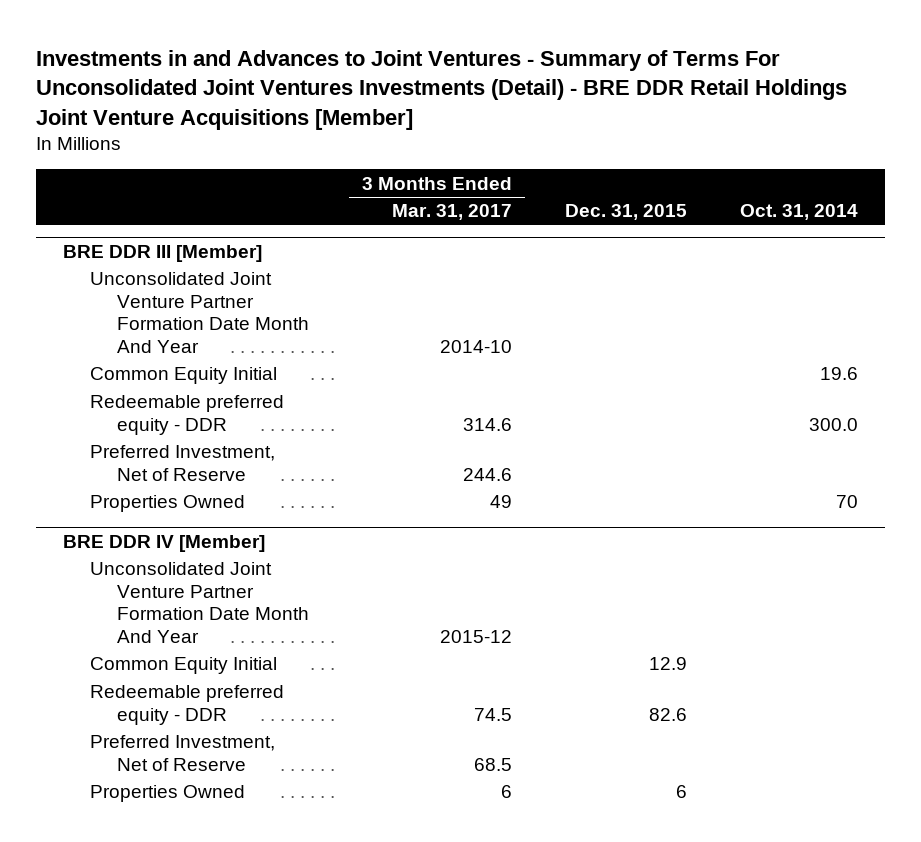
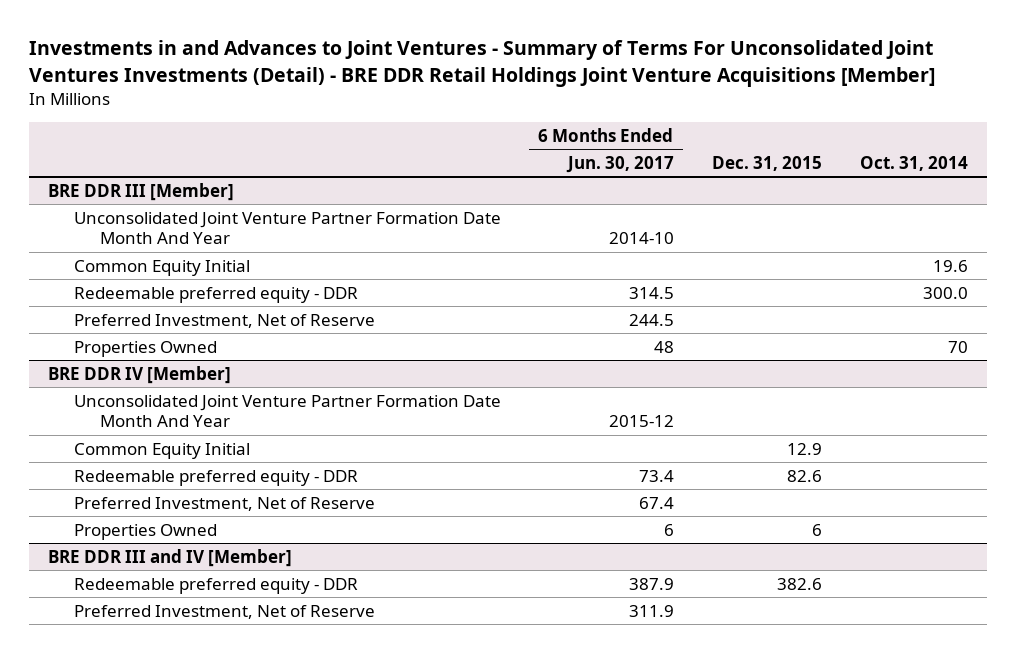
- | 3 Months Ended Mar. 31, 2017 | Dec. 31, 2015 | Oct. 31, 2014
+ | 6 Months Ended Jun. 30, 2017 | Dec. 31, 2015 | Oct. 31, 2014
+ BRE DDR III and IV [Member]
+ Redeemable preferred equity - DDR | 387.9 | 382.6 |
+ Preferred Investment, Net of Reserve | 311.9 | |

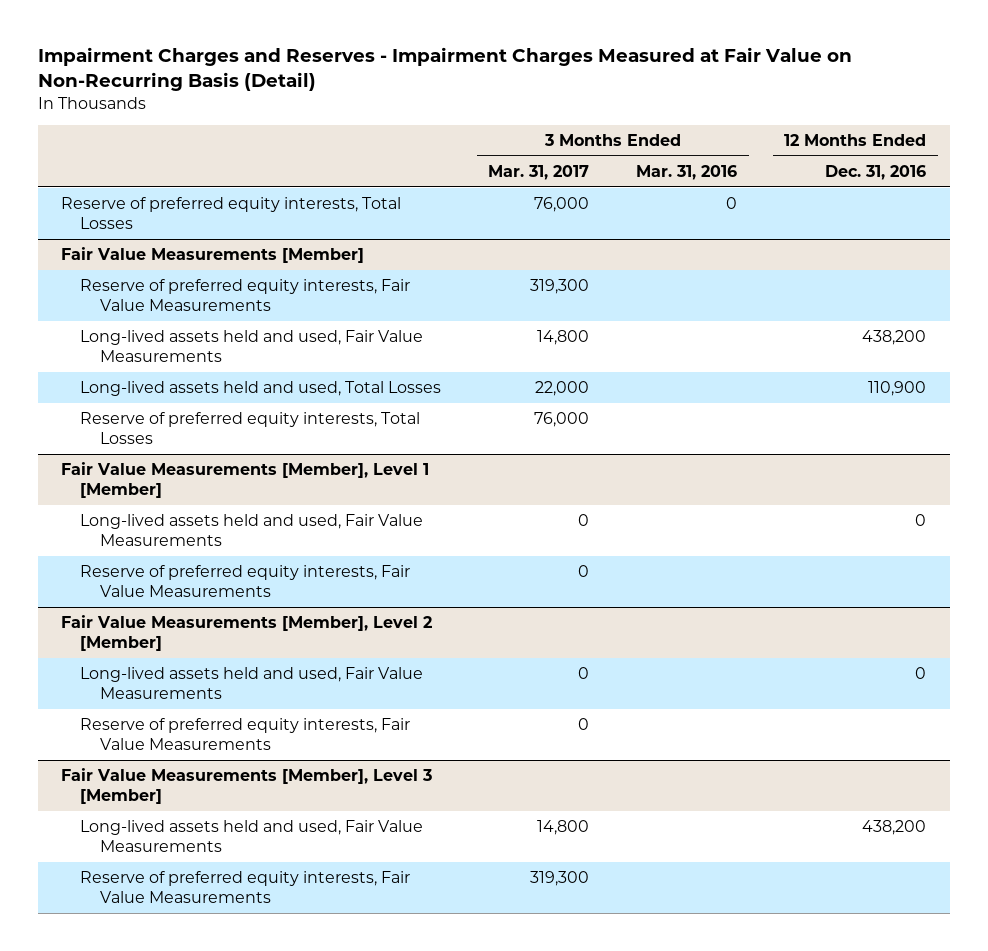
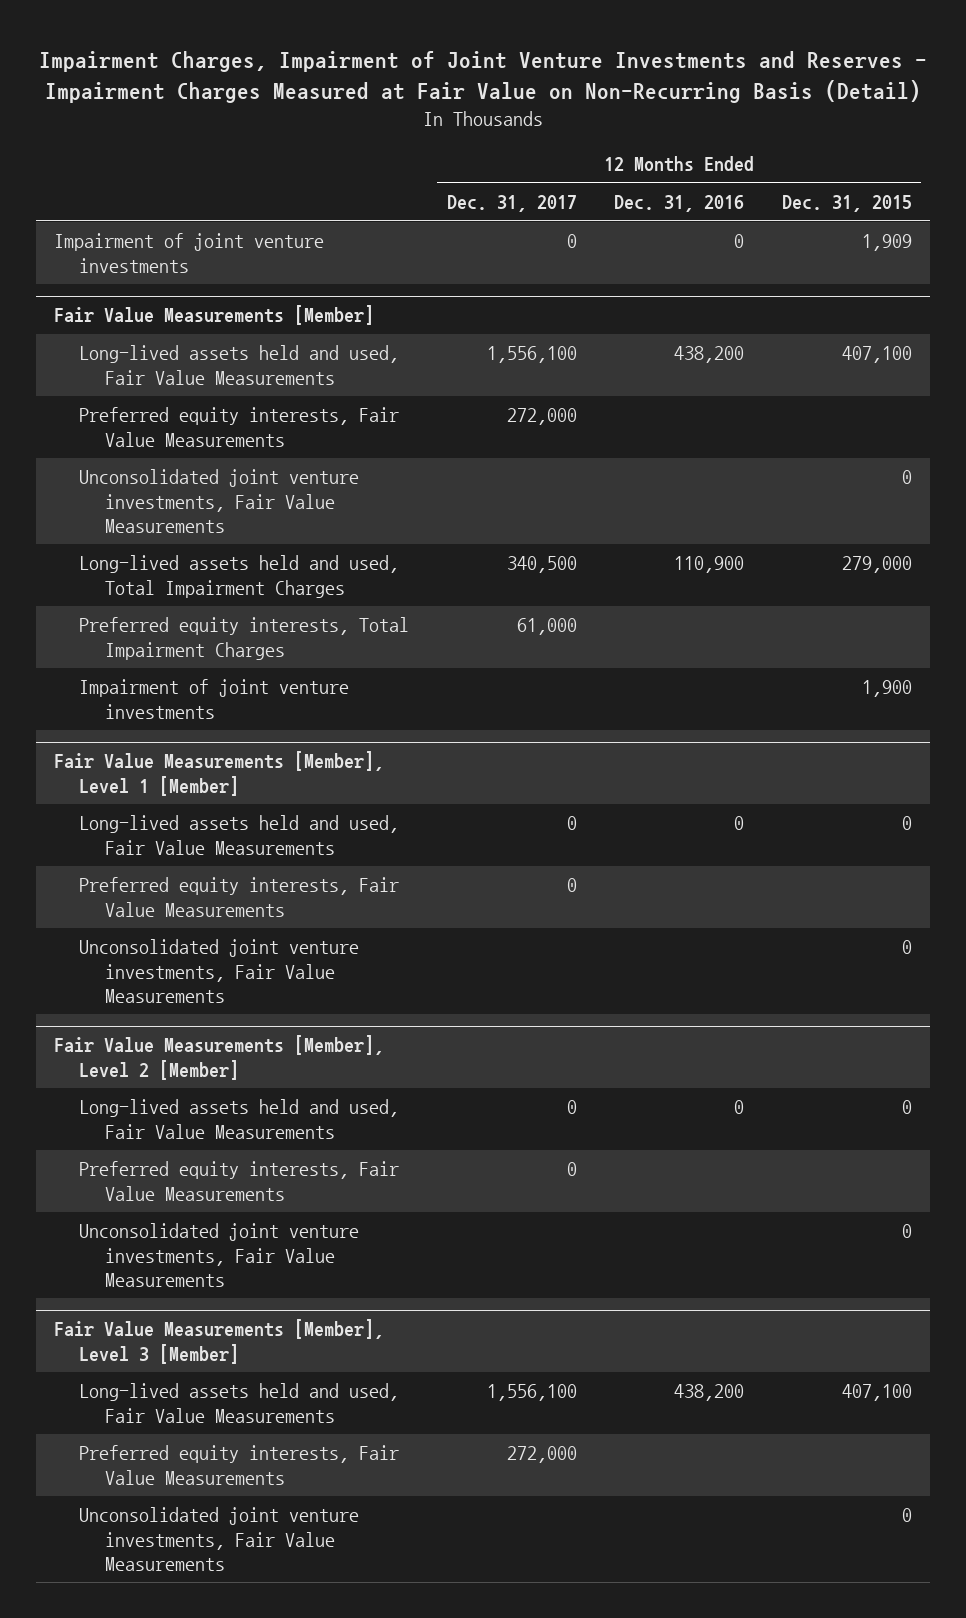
- Impairment Charges and Reserves - Impairment Charges Measured at Fair Value on Non-Recurring Basis (Detail)
+ Impairment Charges, Impairment of Joint Venture Investments and Reserves - Impairment Charges Measured at Fair Value on Non-Recurring Basis (Detail)
- | 3 Months Ended Mar. 31, 2017 | 3 Months Ended Mar. 31, 2016 | 12 Months Ended Dec. 31, 2016
+ | 12 Months Ended Dec. 31, 2017 | 12 Months Ended Dec. 31, 2016 | 12 Months Ended Dec. 31, 2015
- Reserve of preferred equity interests, Total Losses | 76,000 | 0 |
+ Impairment of joint venture investments | 0 | 0 | 1,909
@ Fair Value Measurements [Member]
- Reserve of preferred equity interests, Fair Value Measurements | 319,300 | |
- Long-lived assets held and used, Total Losses | 22,000 | | 110,900
- Reserve of preferred equity interests, Total Losses | 76,000 | |
+ Preferred equity interests, Fair Value Measurements | 272,000 | |
+ Unconsolidated joint venture investments, Fair Value Measurements | | | 0
+ Long-lived assets held and used, Total Impairment Charges | 340,500 | 110,900 | 279,000
+ Preferred equity interests, Total Impairment Charges | 61,000 | |
+ Impairment of joint venture investments | | | 1,900
@ Fair Value Measurements [Member], Level 1 [Member]
- Reserve of preferred equity interests, Fair Value Measurements | 0 | |
+ Preferred equity interests, Fair Value Measurements | 0 | |
+ Unconsolidated joint venture investments, Fair Value Measurements | | | 0
@ Fair Value Measurements [Member], Level 2 [Member]
- Reserve of preferred equity interests, Fair Value Measurements | 0 | |
+ Preferred equity interests, Fair Value Measurements | 0 | |
+ Unconsolidated joint venture investments, Fair Value Measurements | | | 0
@ Fair Value Measurements [Member], Level 3 [Member]
- Reserve of preferred equity interests, Fair Value Measurements | 319,300 | |
+ Preferred equity interests, Fair Value Measurements | 272,000 | |
+ Unconsolidated joint venture investments, Fair Value Measurements | | | 0

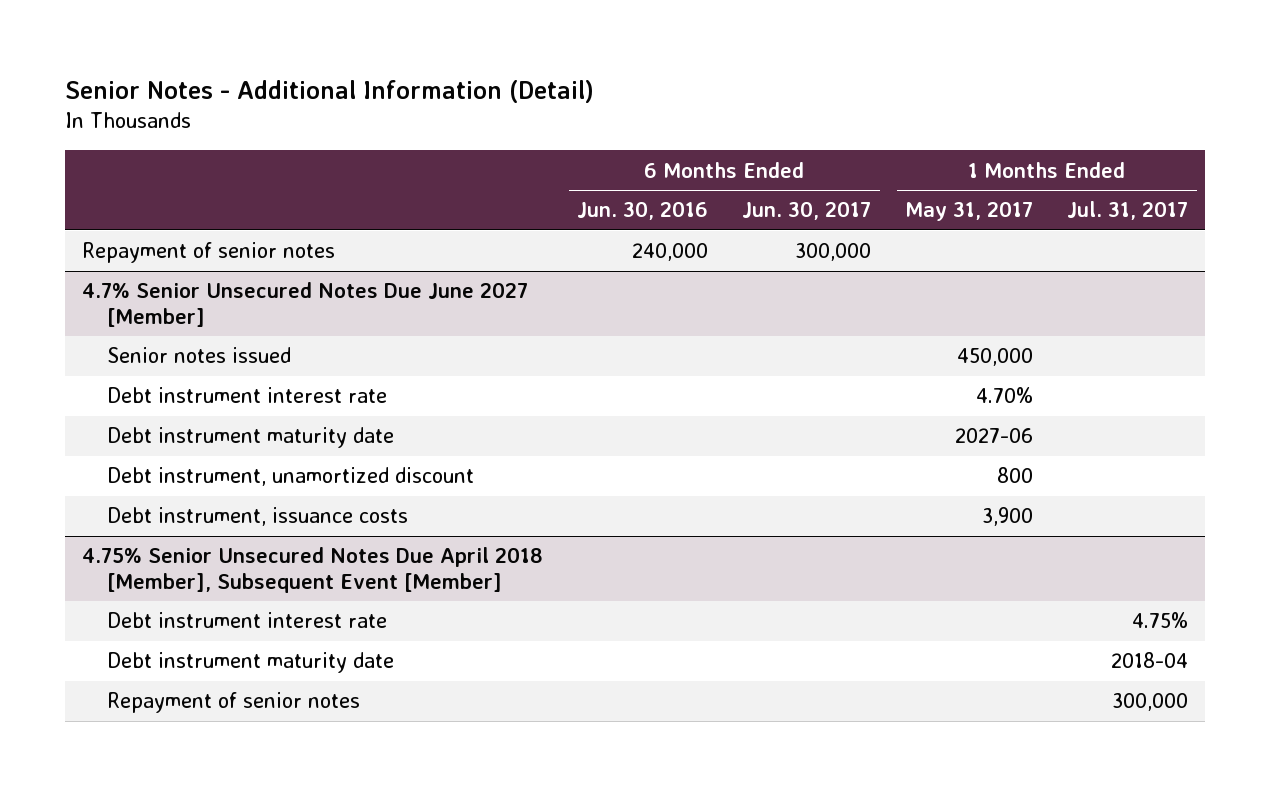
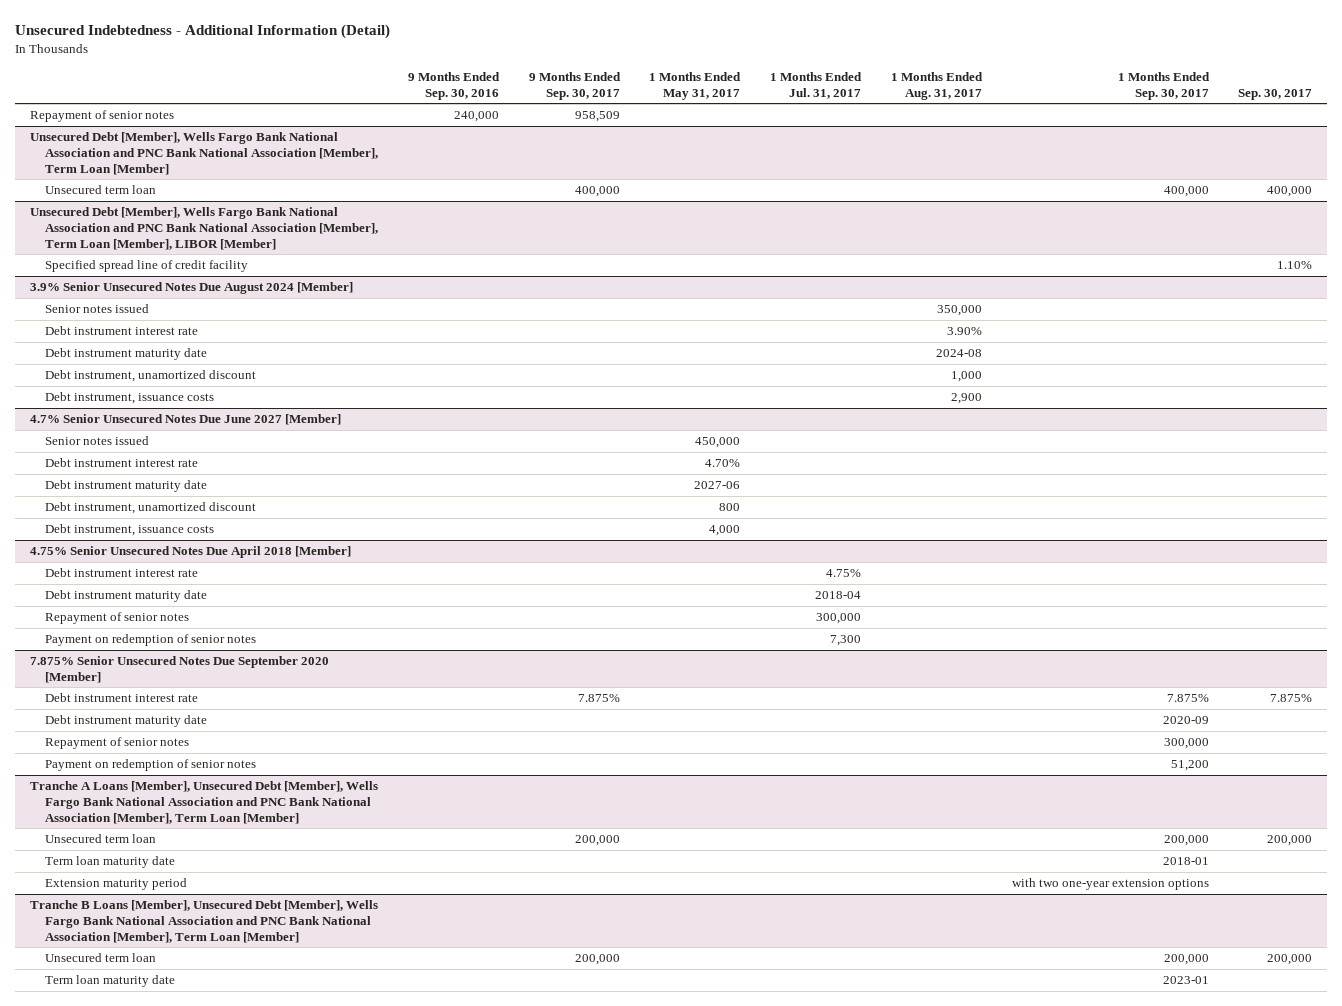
- Senior Notes - Additional Information (Detail)
+ Unsecured Indebtedness - Additional Information (Detail)
- | 6 Months Ended Jun. 30, 2016 | 6 Months Ended Jun. 30, 2017 | 1 Months Ended May 31, 2017 | 1 Months Ended Jul. 31, 2017
+ | 9 Months Ended Sep. 30, 2016 | 9 Months Ended Sep. 30, 2017 | 1 Months Ended May 31, 2017 | 1 Months Ended Jul. 31, 2017 | 1 Months Ended Aug. 31, 2017 | 1 Months Ended Sep. 30, 2017 | Sep. 30, 2017
+ Unsecured Debt [Member], Wells Fargo Bank National Association and PNC Bank National Association [Member], Term Loan [Member]
+ Unsecured term loan | | 400,000 | | | | 400,000 | 400,000
+ Unsecured Debt [Member], Wells Fargo Bank National Association and PNC Bank National Association [Member], Term Loan [Member], LIBOR [Member]
+ Specified spread line of credit facility | | | | | | | 1.10%
+ 3.9% Senior Unsecured Notes Due August 2024 [Member]
+ Senior notes issued | | | | | 350,000 | |
+ Debt instrument interest rate | | | | | 3.90% | |
+ Debt instrument maturity date | | | | | 2024-08 | |
+ Debt instrument, unamortized discount | | | | | 1,000 | |
+ Debt instrument, issuance costs | | | | | 2,900 | |
@ 4.7% Senior Unsecured Notes Due June 2027 [Member]
- Debt instrument, issuance costs | | | 3,900 |
- 4.75% Senior Unsecured Notes Due April 2018 [Member], Subsequent Event [Member]
@ 4.7% Senior Unsecured Notes Due June 2027 [Member]
+ Debt instrument, issuance costs | | | 4,000 | | | |
+ 4.75% Senior Unsecured Notes Due April 2018 [Member]
+ Payment on redemption of senior notes | | | | 7,300 | | |
+ 7.875% Senior Unsecured Notes Due September 2020 [Member]
+ Debt instrument interest rate | | 7.875% | | | | 7.875% | 7.875%
+ Debt instrument maturity date | | | | | | 2020-09 |
+ Repayment of senior notes | | | | | | 300,000 |
+ Payment on redemption of senior notes | | | | | | 51,200 |
+ Tranche A Loans [Member], Unsecured Debt [Member], Wells Fargo Bank National Association and PNC Bank National Association [Member], Term Loan [Member]
+ Unsecured term loan | | 200,000 | | | | 200,000 | 200,000
+ Term loan maturity date | | | | | | 2018-01 |
+ Extension maturity period | | | | | | with two one-year extension options |
+ Tranche B Loans [Member], Unsecured Debt [Member], Wells Fargo Bank National Association and PNC Bank National Association [Member], Term Loan [Member]
+ Unsecured term loan | | 200,000 | | | | 200,000 | 200,000
+ Term loan maturity date | | | | | | 2023-01 |

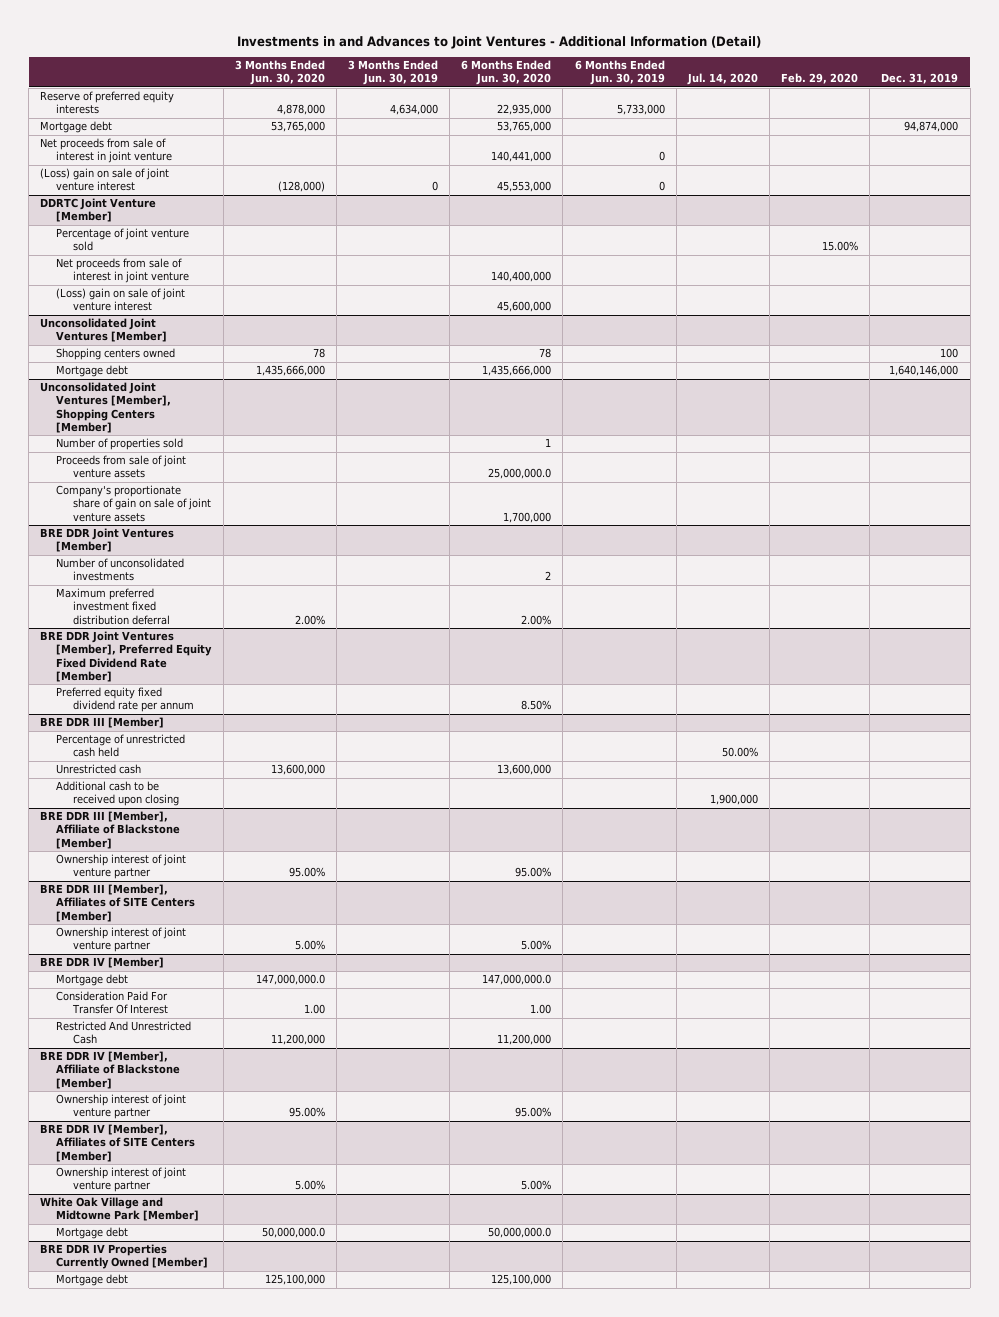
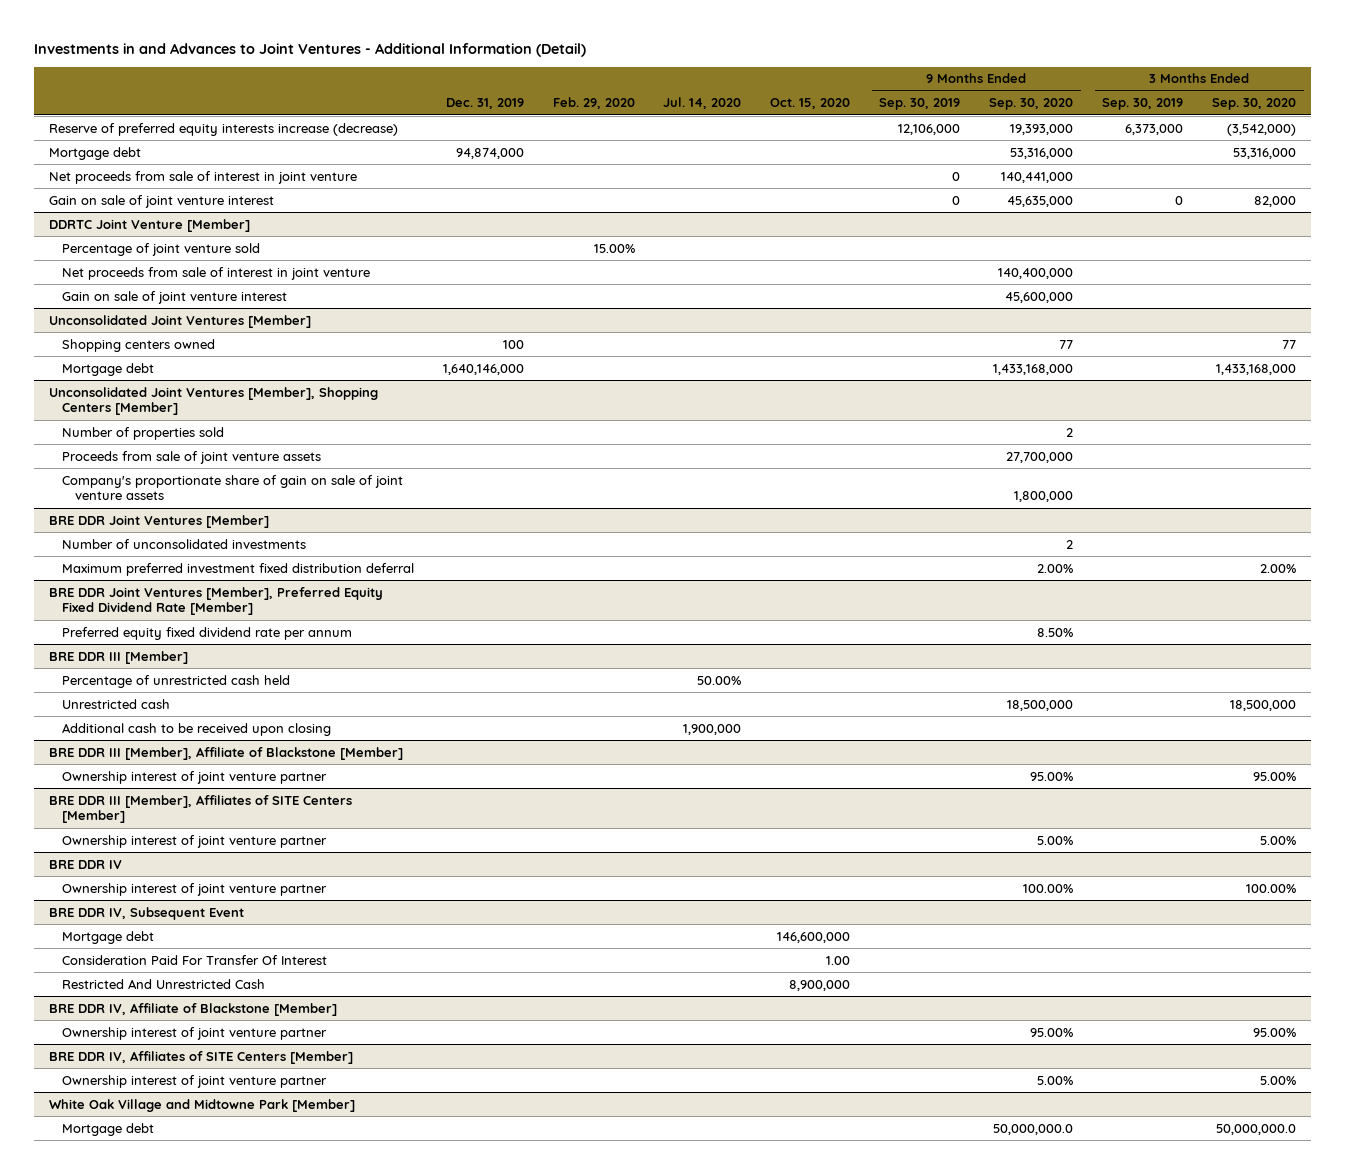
- | 3 Months Ended Jun. 30, 2020 | 3 Months Ended Jun. 30, 2019 | 6 Months Ended Jun. 30, 2020 | 6 Months Ended Jun. 30, 2019 | Jul. 14, 2020 | Feb. 29, 2020 | Dec. 31, 2019
+ | Dec. 31, 2019 | Feb. 29, 2020 | Jul. 14, 2020 | Oct. 15, 2020 | 9 Months Ended Sep. 30, 2019 | 9 Months Ended Sep. 30, 2020 | 3 Months Ended Sep. 30, 2019 | 3 Months Ended Sep. 30, 2020
- Reserve of preferred equity interests | 4,878,000 | 4,634,000 | 22,935,000 | 5,733,000 | | |
+ Reserve of preferred equity interests increase (decrease) | | | | | 12,106,000 | 19,393,000 | 6,373,000 | (3,542,000)
- (Loss) gain on sale of joint venture interest | (128,000) | 0 | 45,553,000 | 0 | | |
+ Gain on sale of joint venture interest | | | | | 0 | 45,635,000 | 0 | 82,000
@ DDRTC Joint Venture [Member]
- (Loss) gain on sale of joint venture interest | | | 45,600,000 | | | |
+ Gain on sale of joint venture interest | | | | | | 45,600,000 | |
- BRE DDR IV [Member]
- Mortgage debt | 147,000,000.0 | | 147,000,000.0 | | | |
- Consideration Paid For Transfer Of Interest | 1.00 | | 1.00 | | | |
- Restricted And Unrestricted Cash | 11,200,000 | | 11,200,000 | | | |
- BRE DDR IV [Member], Affiliate of Blackstone [Member]
+ BRE DDR IV
+ Ownership interest of joint venture partner | | | | | | 100.00% | | 100.00%
+ BRE DDR IV, Subsequent Event
+ Mortgage debt | | | | 146,600,000 | | | |
+ Consideration Paid For Transfer Of Interest | | | | 1.00 | | | |
+ Restricted And Unrestricted Cash | | | | 8,900,000 | | | |
+ BRE DDR IV, Affiliate of Blackstone [Member]
- BRE DDR IV [Member], Affiliates of SITE Centers [Member]
+ BRE DDR IV, Affiliates of SITE Centers [Member]
- BRE DDR IV Properties Currently Owned [Member]
- Mortgage debt | 125,100,000 | | 125,100,000 | | | |

